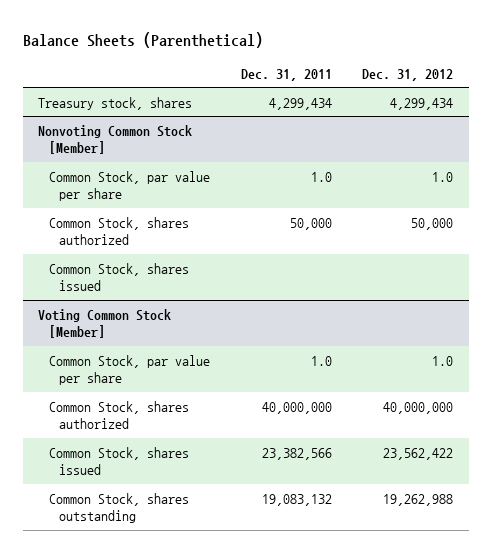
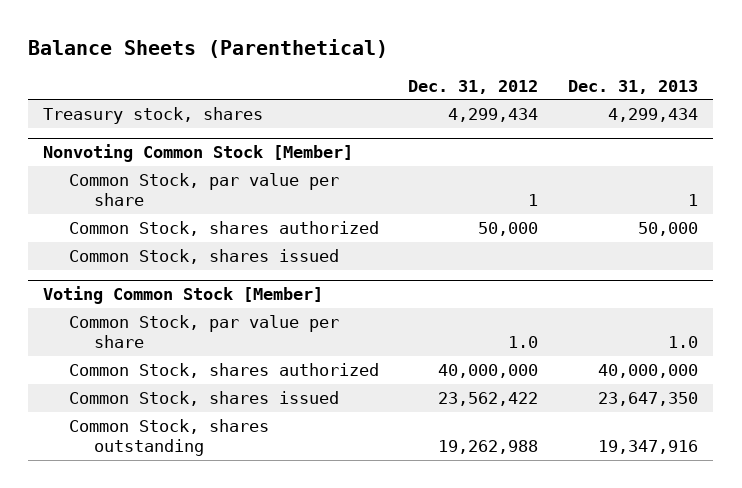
- | Dec. 31, 2011 | Dec. 31, 2012
+ | Dec. 31, 2012 | Dec. 31, 2013
@ Nonvoting Common Stock [Member]
- Common Stock, par value per share | 1.0 | 1.0
+ Common Stock, par value per share | 1 | 1

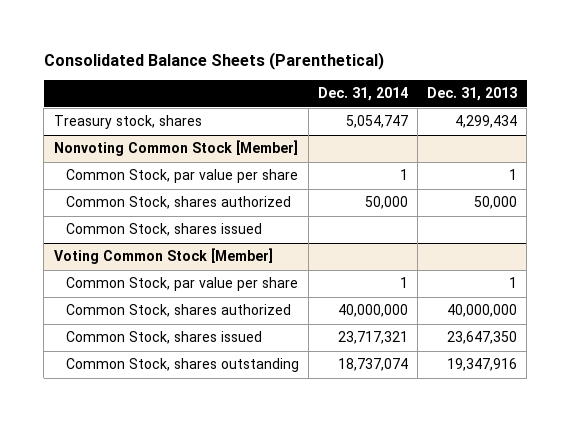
- Balance Sheets (Parenthetical)
+ Consolidated Balance Sheets (Parenthetical)
- | Dec. 31, 2012 | Dec. 31, 2013
+ | Dec. 31, 2014 | Dec. 31, 2013
@ Voting Common Stock [Member]
- Common Stock, par value per share | 1.0 | 1.0
+ Common Stock, par value per share | 1 | 1

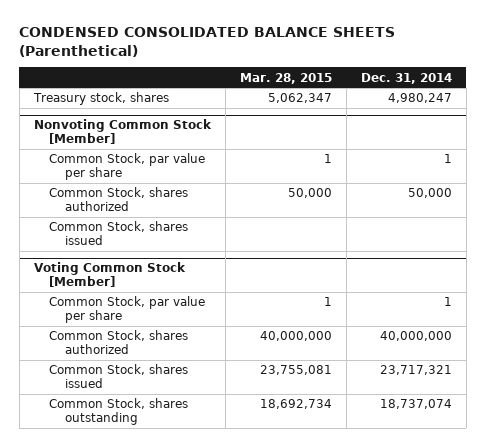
- Consolidated Balance Sheets (Parenthetical)
+ CONDENSED CONSOLIDATED BALANCE SHEETS (Parenthetical)
- | Dec. 31, 2014 | Dec. 31, 2013
+ | Mar. 28, 2015 | Dec. 31, 2014
- Treasury stock, shares | 5,054,747 | 4,299,434
+ Treasury stock, shares | 5,062,347 | 4,980,247

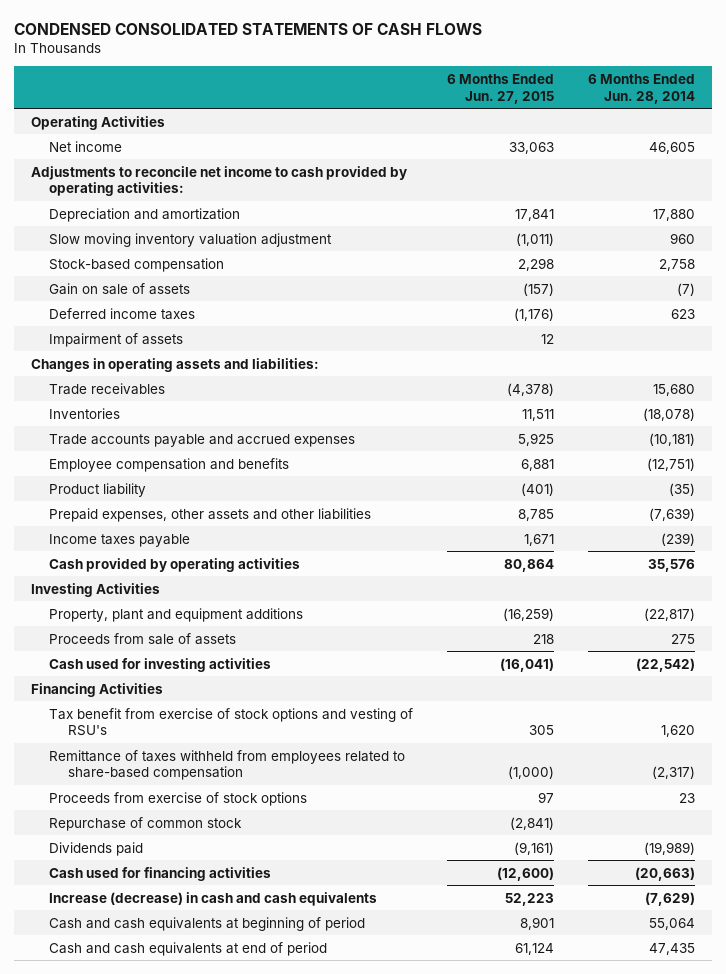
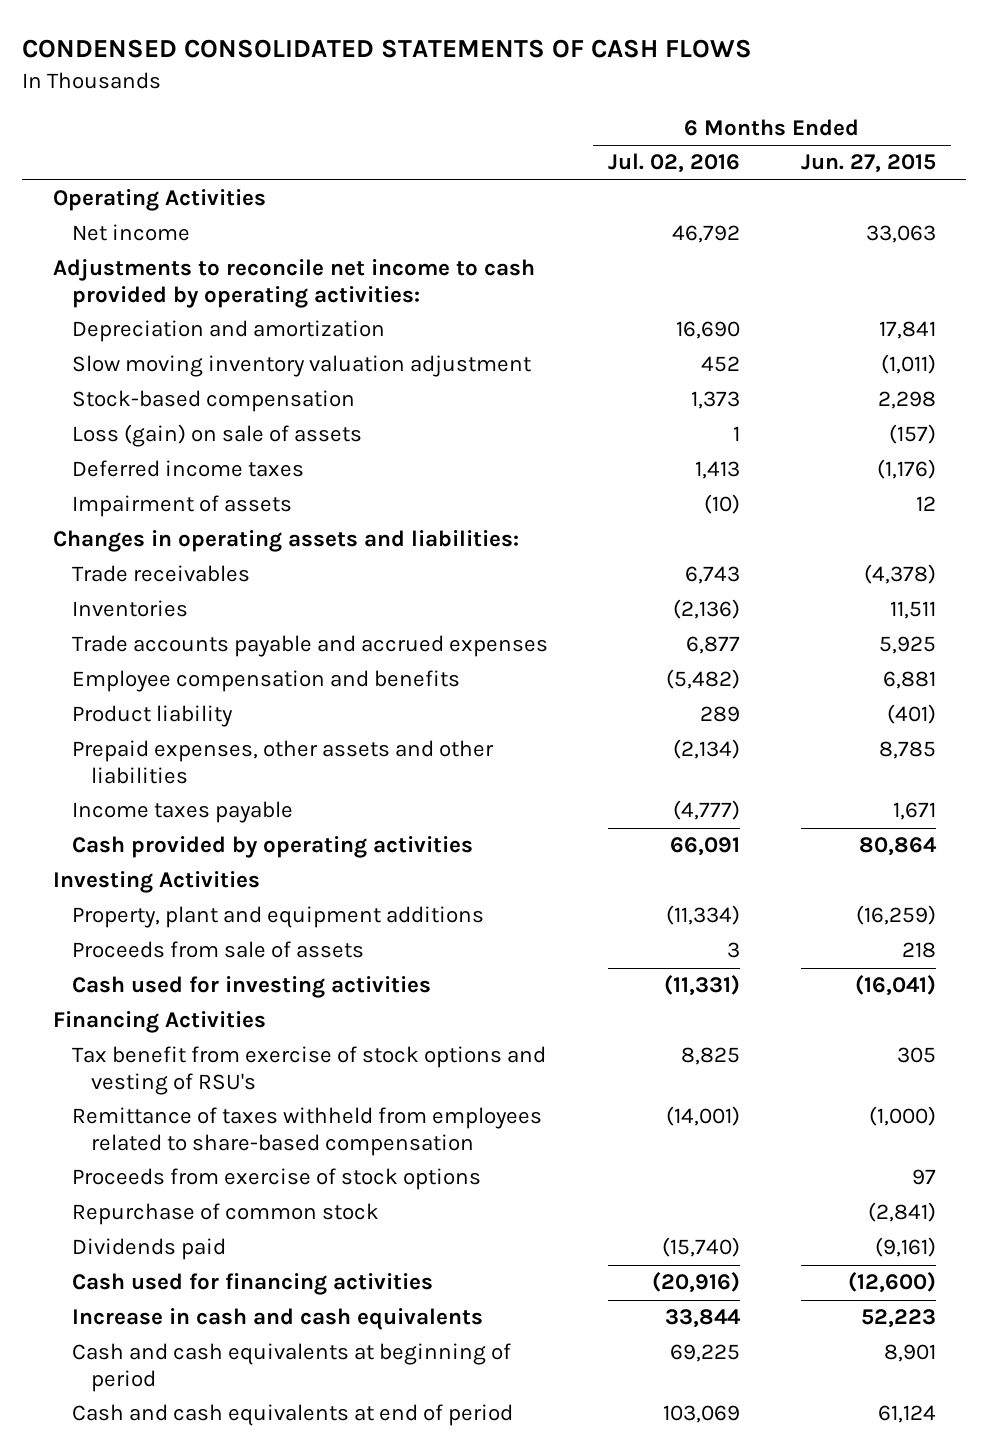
- | 6 Months Ended Jun. 27, 2015 | 6 Months Ended Jun. 28, 2014
+ | 6 Months Ended Jul. 02, 2016 | 6 Months Ended Jun. 27, 2015
- Gain on sale of assets | (157) | (7)
+ Loss (gain) on sale of assets | 1 | (157)
- Increase (decrease) in cash and cash equivalents | 52,223 | (7,629)
+ Increase in cash and cash equivalents | 33,844 | 52,223

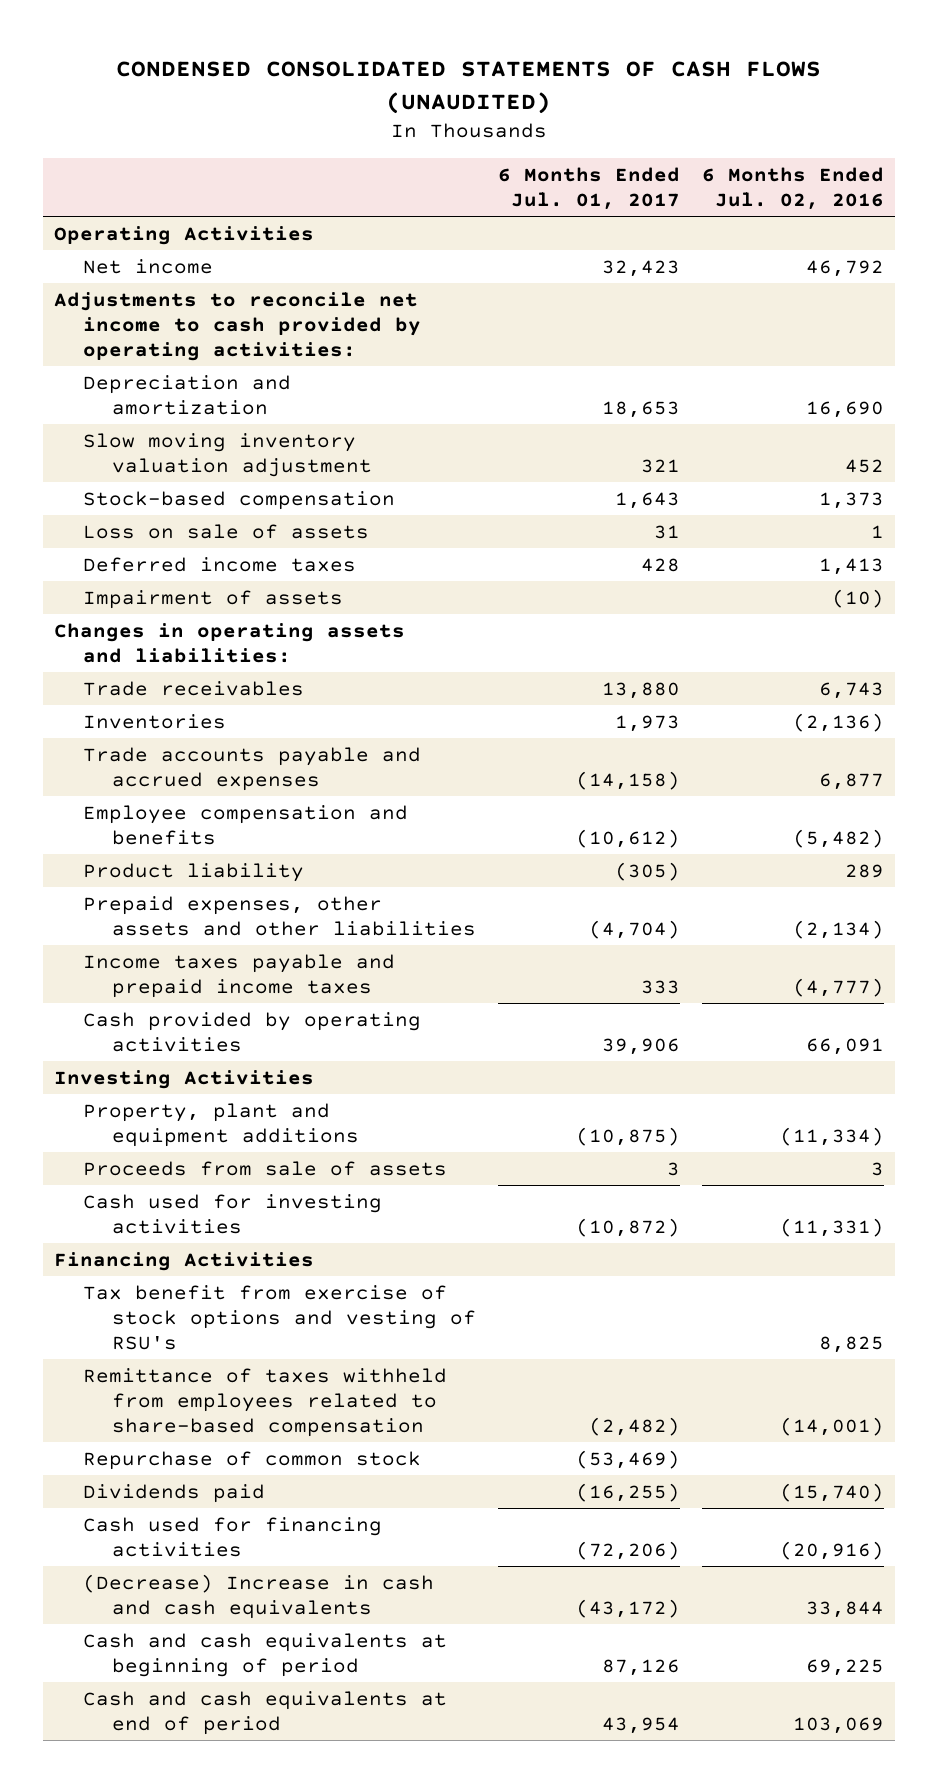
- CONDENSED CONSOLIDATED STATEMENTS OF CASH FLOWS
+ CONDENSED CONSOLIDATED STATEMENTS OF CASH FLOWS (UNAUDITED)
- | 6 Months Ended Jul. 02, 2016 | 6 Months Ended Jun. 27, 2015
+ | 6 Months Ended Jul. 01, 2017 | 6 Months Ended Jul. 02, 2016
- Loss (gain) on sale of assets | 1 | (157)
+ Loss on sale of assets | 31 | 1
- Income taxes payable | (4,777) | 1,671
+ Income taxes payable and prepaid income taxes | 333 | (4,777)
- Proceeds from exercise of stock options | | 97
- Increase in cash and cash equivalents | 33,844 | 52,223
+ (Decrease) Increase in cash and cash equivalents | (43,172) | 33,844

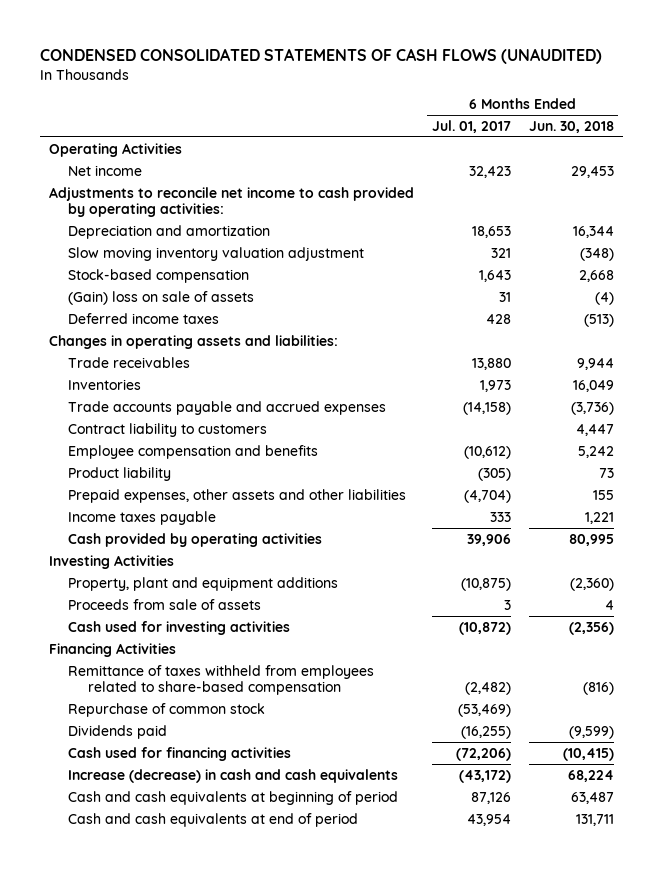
- | 6 Months Ended Jul. 01, 2017 | 6 Months Ended Jul. 02, 2016
+ | 6 Months Ended Jul. 01, 2017 | 6 Months Ended Jun. 30, 2018
- Loss on sale of assets | 31 | 1
+ (Gain) loss on sale of assets | 31 | (4)
- Impairment of assets | | (10)
+ Contract liability to customers | | 4,447
- Income taxes payable and prepaid income taxes | 333 | (4,777)
+ Income taxes payable | 333 | 1,221
- Tax benefit from exercise of stock options and vesting of RSU's | | 8,825
- (Decrease) Increase in cash and cash equivalents | (43,172) | 33,844
+ Increase (decrease) in cash and cash equivalents | (43,172) | 68,224

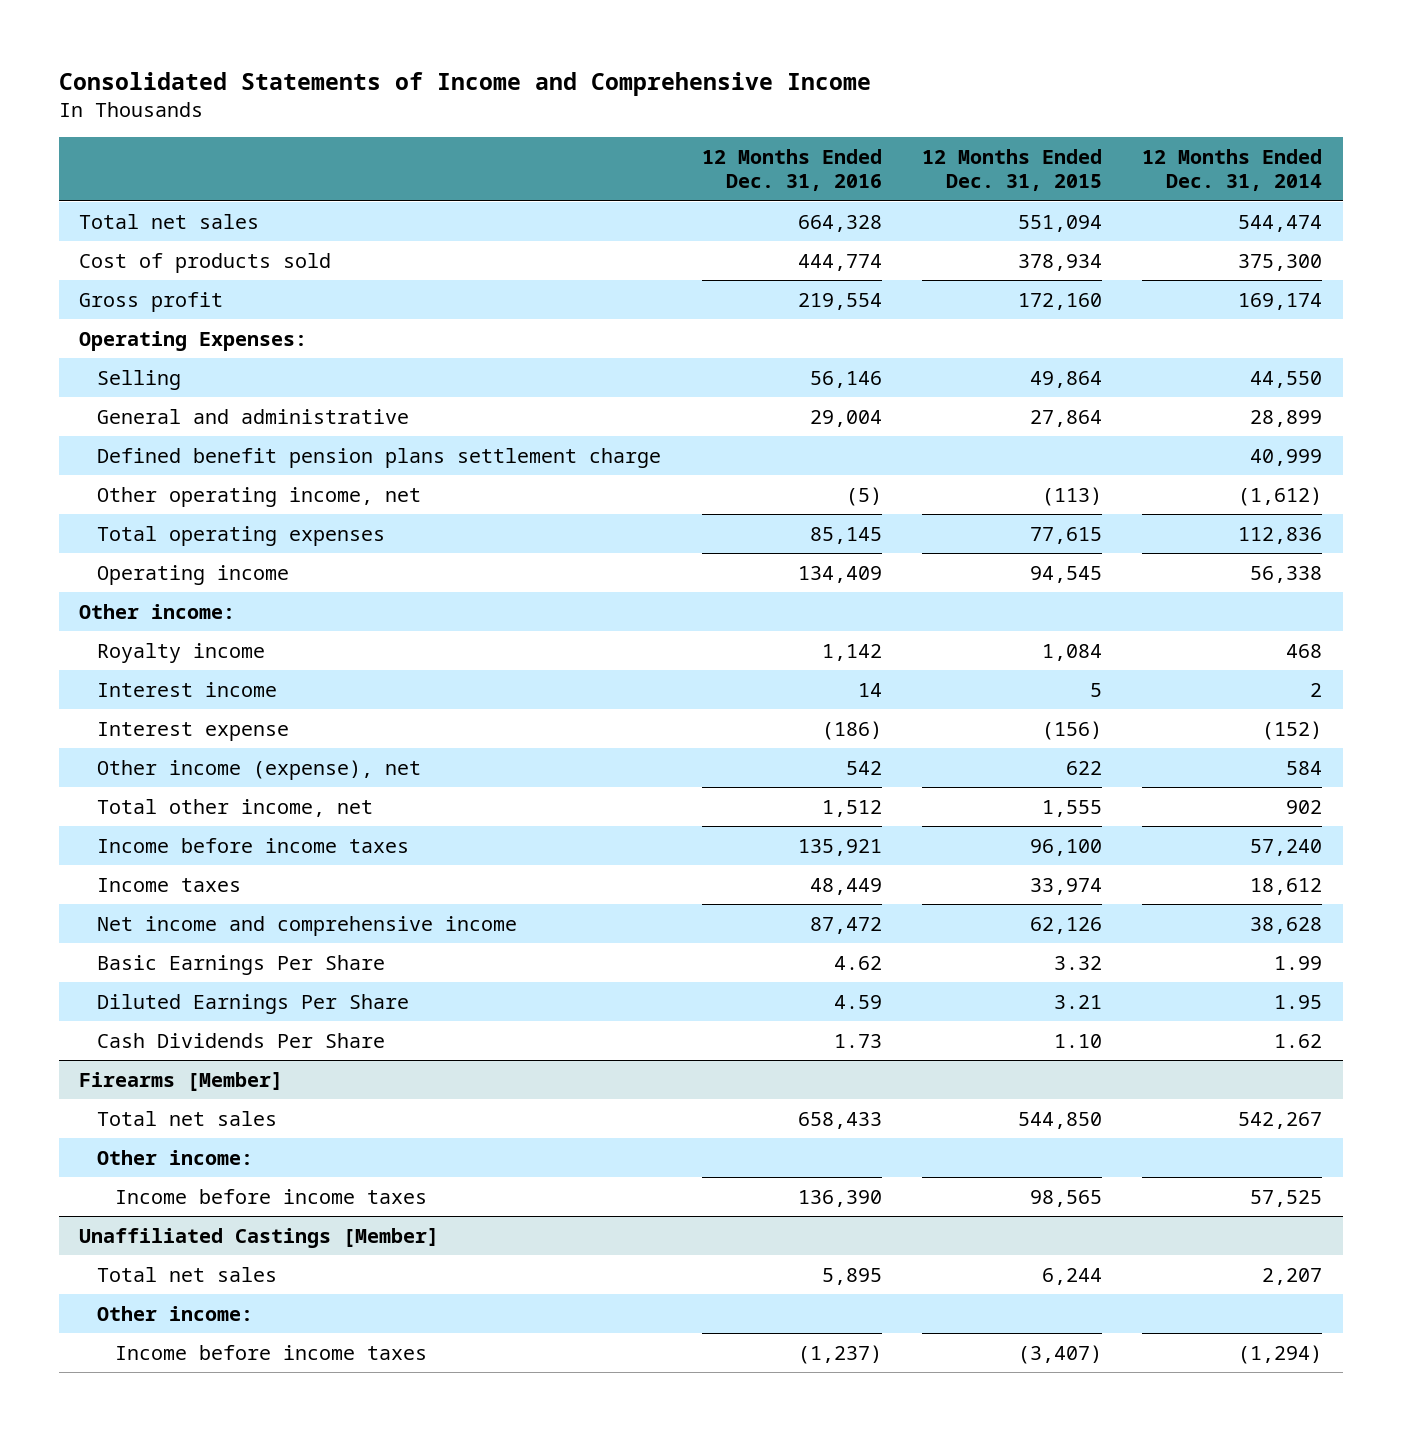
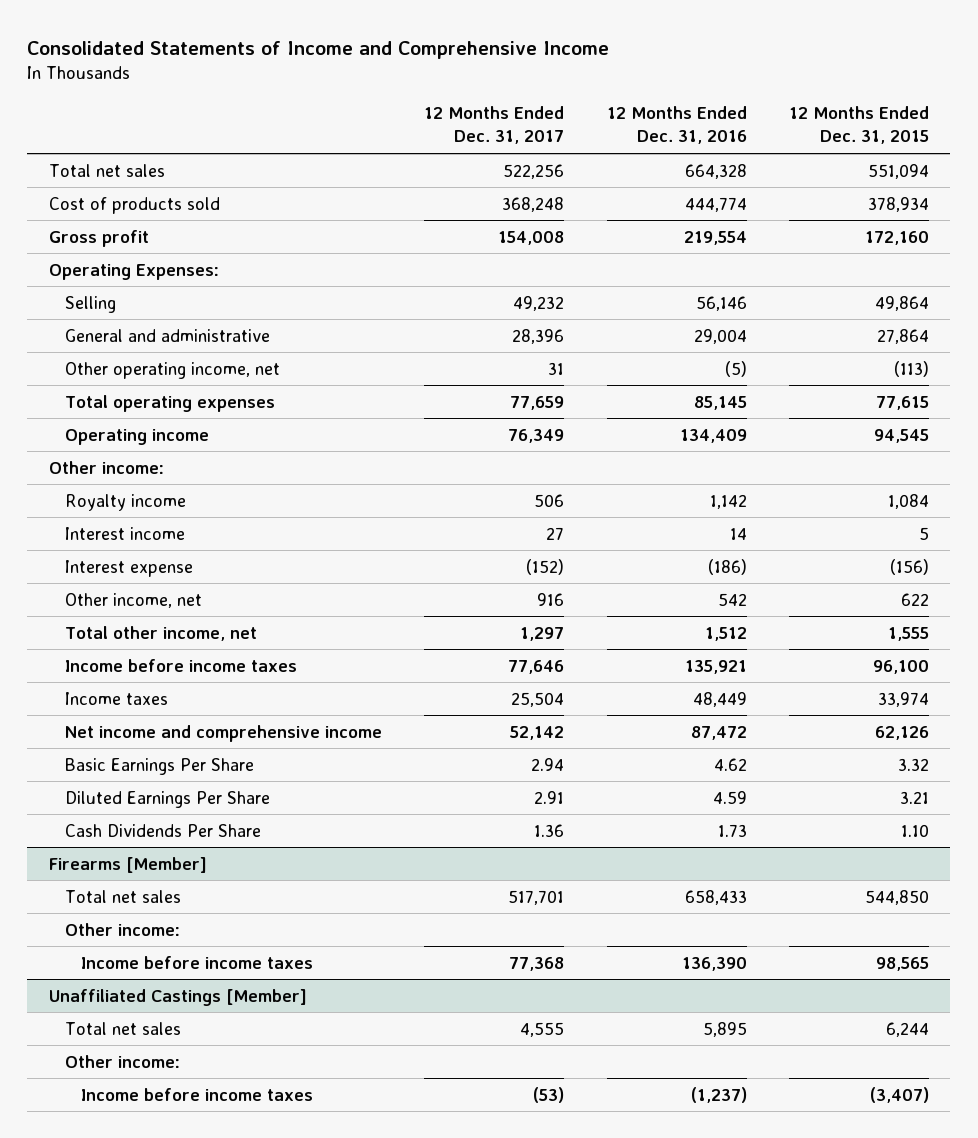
- | 12 Months Ended Dec. 31, 2016 | 12 Months Ended Dec. 31, 2015 | 12 Months Ended Dec. 31, 2014
+ | 12 Months Ended Dec. 31, 2017 | 12 Months Ended Dec. 31, 2016 | 12 Months Ended Dec. 31, 2015
- Defined benefit pension plans settlement charge | | | 40,999
- Other income (expense), net | 542 | 622 | 584
+ Other income, net | 916 | 542 | 622

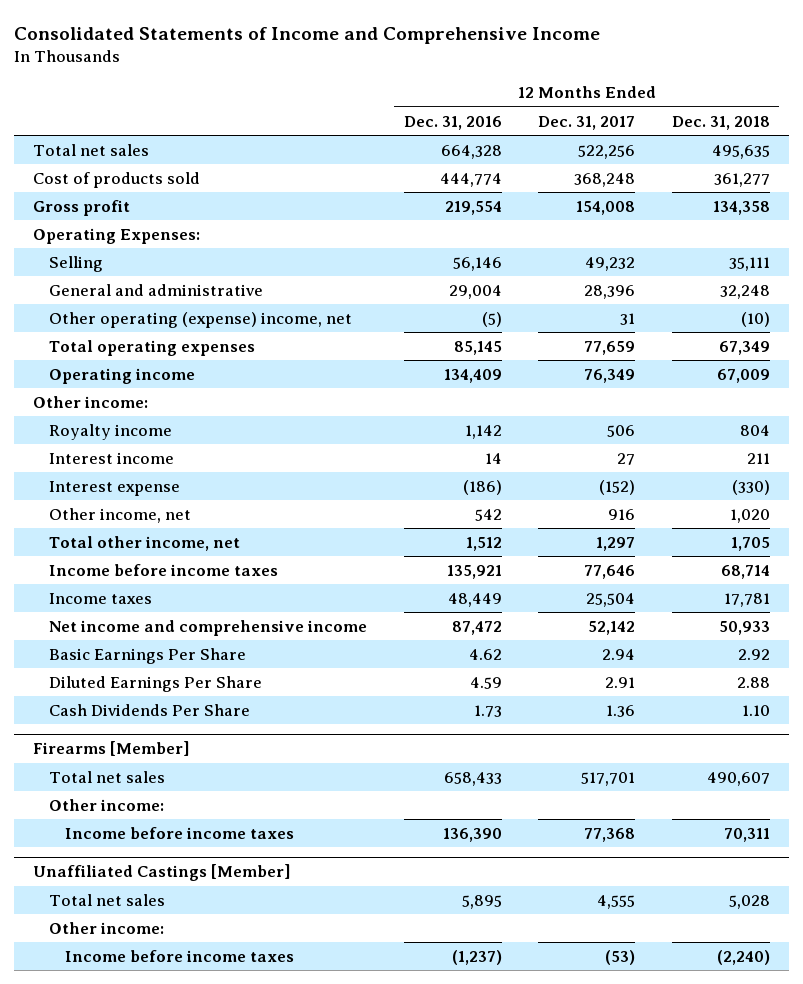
- | 12 Months Ended Dec. 31, 2017 | 12 Months Ended Dec. 31, 2016 | 12 Months Ended Dec. 31, 2015
+ | 12 Months Ended Dec. 31, 2016 | 12 Months Ended Dec. 31, 2017 | 12 Months Ended Dec. 31, 2018
- Other operating income, net | 31 | (5) | (113)
+ Other operating (expense) income, net | (5) | 31 | (10)

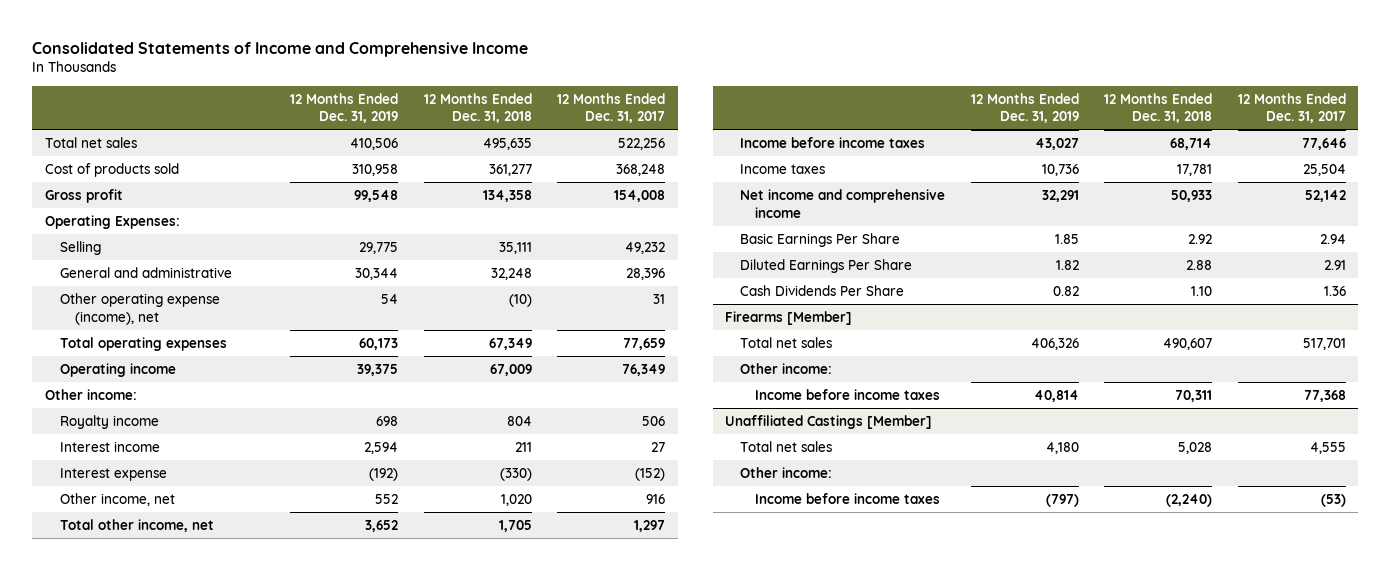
- | 12 Months Ended Dec. 31, 2016 | 12 Months Ended Dec. 31, 2017 | 12 Months Ended Dec. 31, 2018
+ | 12 Months Ended Dec. 31, 2019 | 12 Months Ended Dec. 31, 2018 | 12 Months Ended Dec. 31, 2017
- Other operating (expense) income, net | (5) | 31 | (10)
+ Other operating expense (income), net | 54 | (10) | 31

